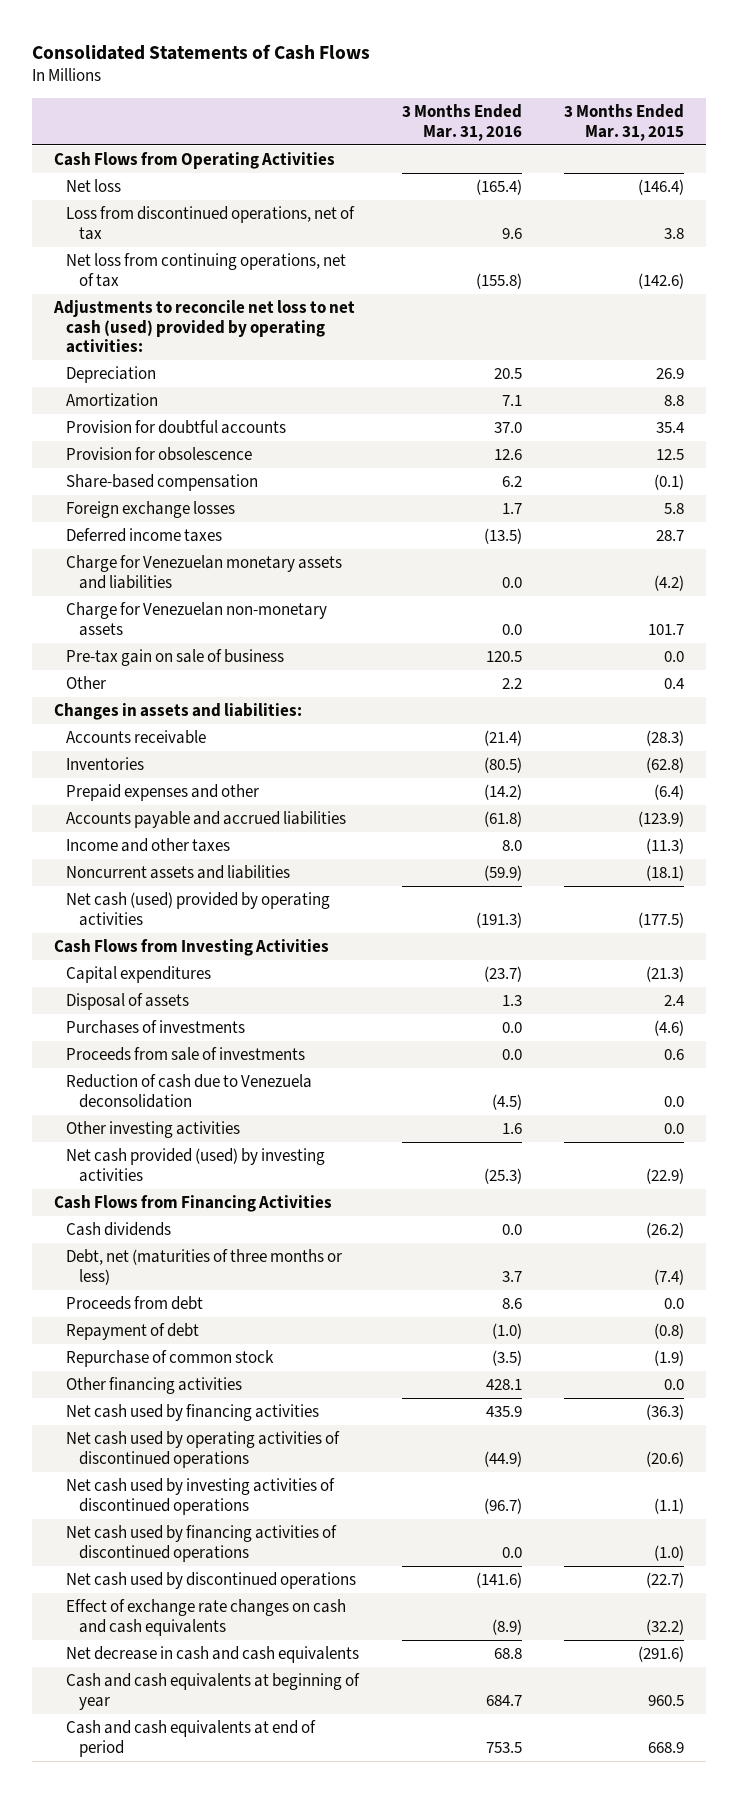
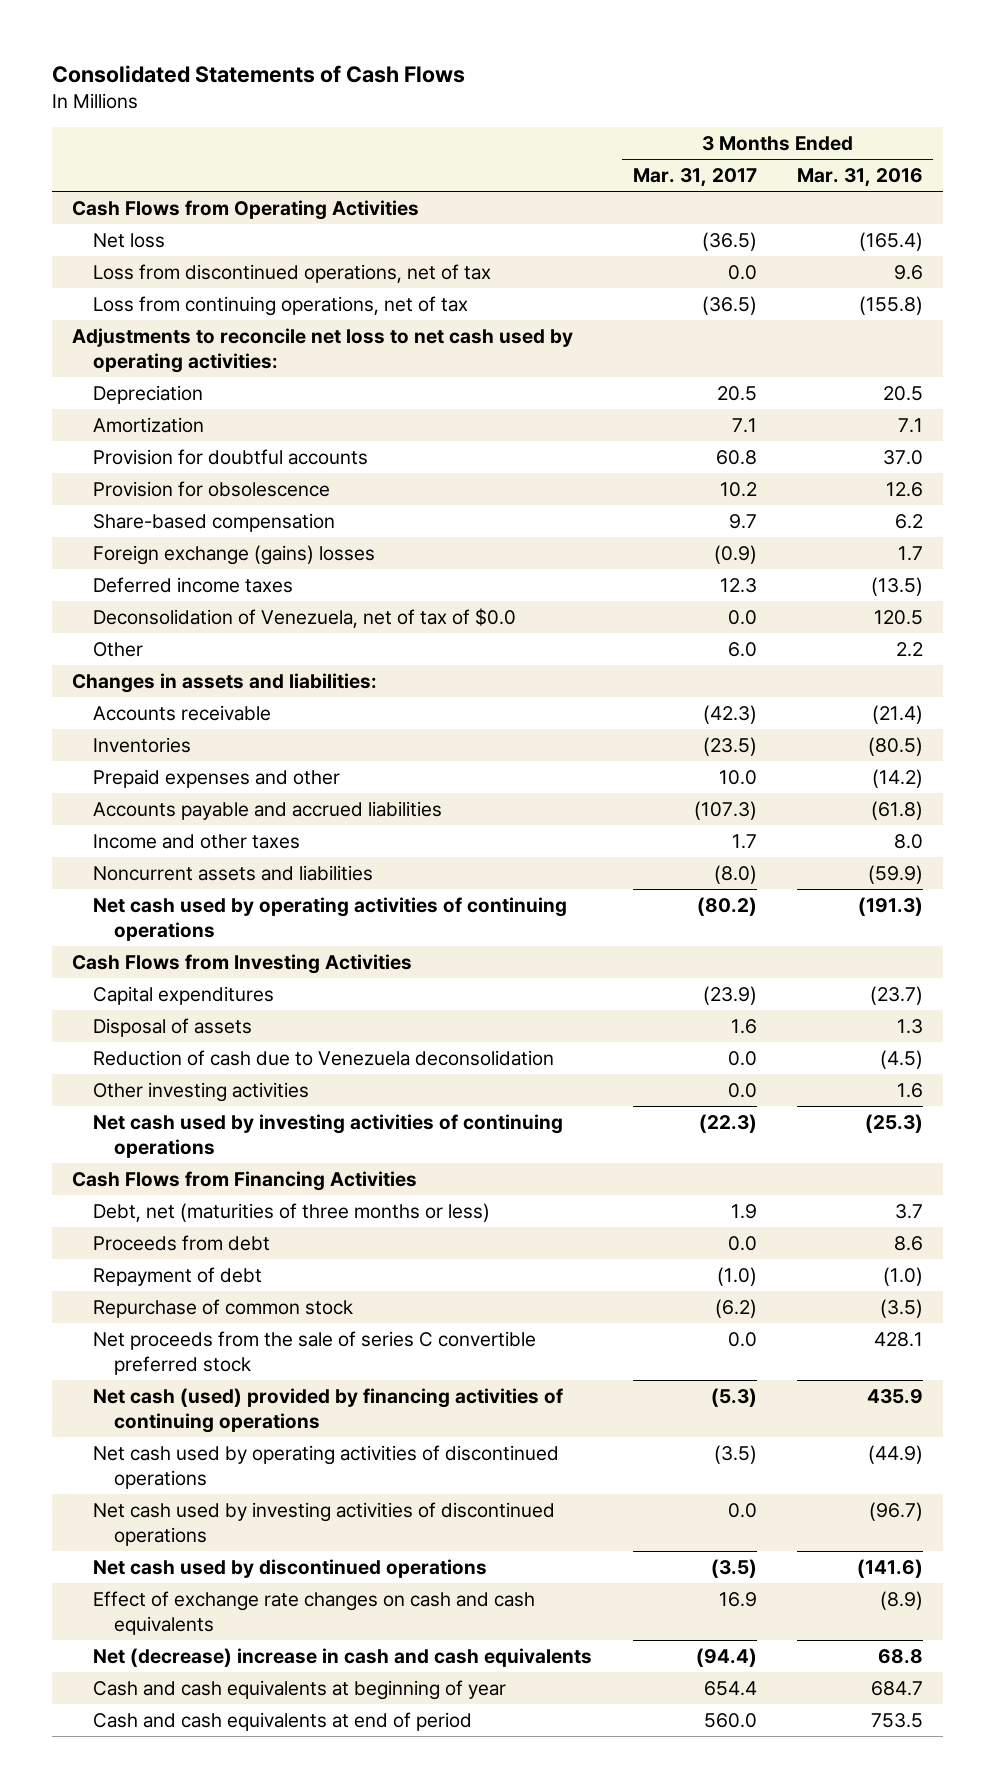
- | 3 Months Ended Mar. 31, 2016 | 3 Months Ended Mar. 31, 2015
+ | 3 Months Ended Mar. 31, 2017 | 3 Months Ended Mar. 31, 2016
- Net loss from continuing operations, net of tax | (155.8) | (142.6)
- Adjustments to reconcile net loss to net cash (used) provided by operating activities:
+ Loss from continuing operations, net of tax | (36.5) | (155.8)
+ Adjustments to reconcile net loss to net cash used by operating activities:
- Foreign exchange losses | 1.7 | 5.8
+ Foreign exchange (gains) losses | (0.9) | 1.7
- Charge for Venezuelan monetary assets and liabilities | 0.0 | (4.2)
- Charge for Venezuelan non-monetary assets | 0.0 | 101.7
- Pre-tax gain on sale of business | 120.5 | 0.0
+ Deconsolidation of Venezuela, net of tax of $0.0 | 0.0 | 120.5
- Net cash (used) provided by operating activities | (191.3) | (177.5)
+ Net cash used by operating activities of continuing operations | (80.2) | (191.3)
- Purchases of investments | 0.0 | (4.6)
- Proceeds from sale of investments | 0.0 | 0.6
- Net cash provided (used) by investing activities | (25.3) | (22.9)
+ Net cash used by investing activities of continuing operations | (22.3) | (25.3)
- Cash dividends | 0.0 | (26.2)
- Other financing activities | 428.1 | 0.0
- Net cash used by financing activities | 435.9 | (36.3)
+ Net proceeds from the sale of series C convertible preferred stock | 0.0 | 428.1
+ Net cash (used) provided by financing activities of continuing operations | (5.3) | 435.9
- Net cash used by financing activities of discontinued operations | 0.0 | (1.0)
- Net decrease in cash and cash equivalents | 68.8 | (291.6)
+ Net (decrease) increase in cash and cash equivalents | (94.4) | 68.8

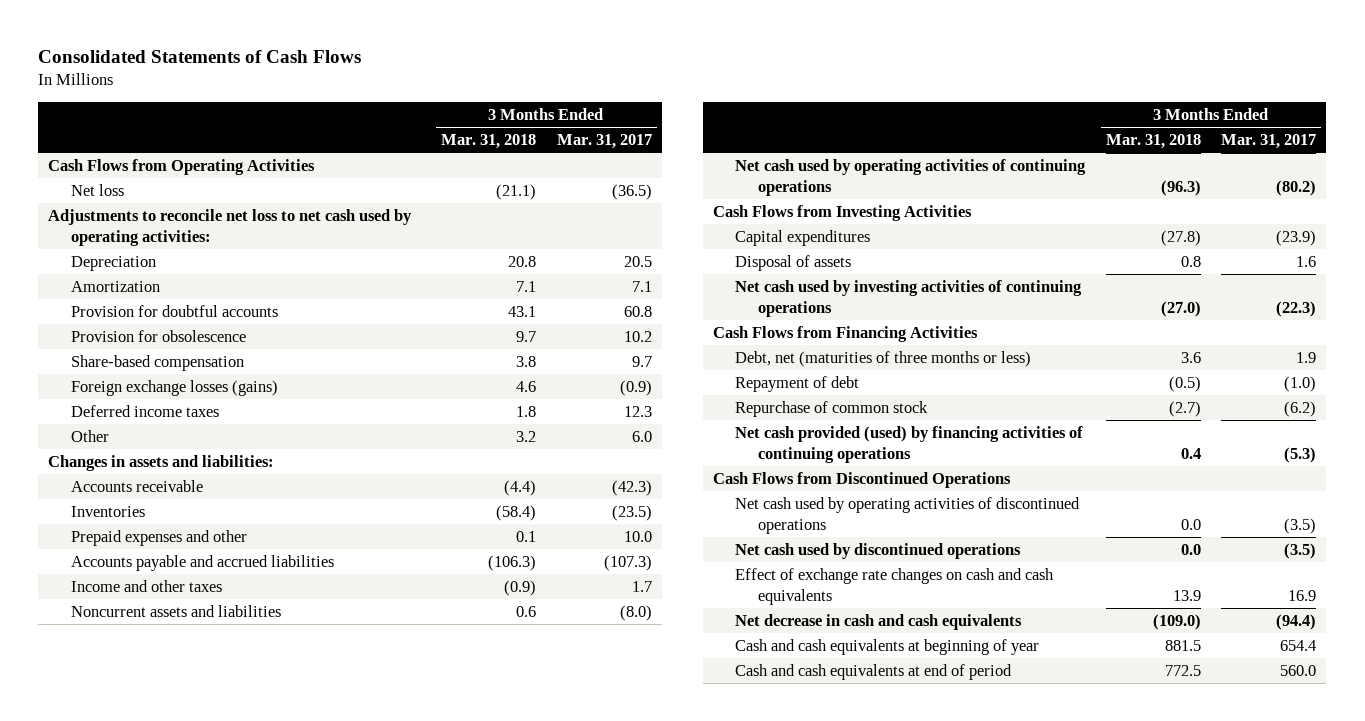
- | 3 Months Ended Mar. 31, 2017 | 3 Months Ended Mar. 31, 2016
+ | 3 Months Ended Mar. 31, 2018 | 3 Months Ended Mar. 31, 2017
- Loss from discontinued operations, net of tax | 0.0 | 9.6
- Loss from continuing operations, net of tax | (36.5) | (155.8)
- Foreign exchange (gains) losses | (0.9) | 1.7
+ Foreign exchange losses (gains) | 4.6 | (0.9)
- Deconsolidation of Venezuela, net of tax of $0.0 | 0.0 | 120.5
- Reduction of cash due to Venezuela deconsolidation | 0.0 | (4.5)
- Other investing activities | 0.0 | 1.6
- Proceeds from debt | 0.0 | 8.6
- Net proceeds from the sale of series C convertible preferred stock | 0.0 | 428.1
- Net cash (used) provided by financing activities of continuing operations | (5.3) | 435.9
+ Net cash provided (used) by financing activities of continuing operations | 0.4 | (5.3)
+ Cash Flows from Discontinued Operations
- Net cash used by investing activities of discontinued operations | 0.0 | (96.7)
- Net (decrease) increase in cash and cash equivalents | (94.4) | 68.8
+ Net decrease in cash and cash equivalents | (109.0) | (94.4)

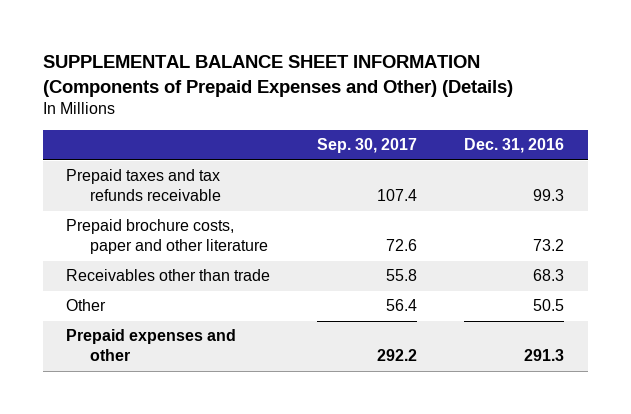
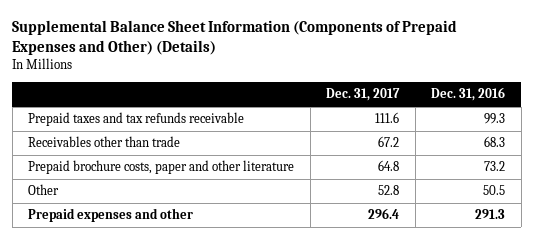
- SUPPLEMENTAL BALANCE SHEET INFORMATION (Components of Prepaid Expenses and Other) (Details)
+ Supplemental Balance Sheet Information (Components of Prepaid Expenses and Other) (Details)
- | Sep. 30, 2017 | Dec. 31, 2016
+ | Dec. 31, 2017 | Dec. 31, 2016
moved down: Prepaid brochure costs, paper and other literature | 64.8 | 73.2

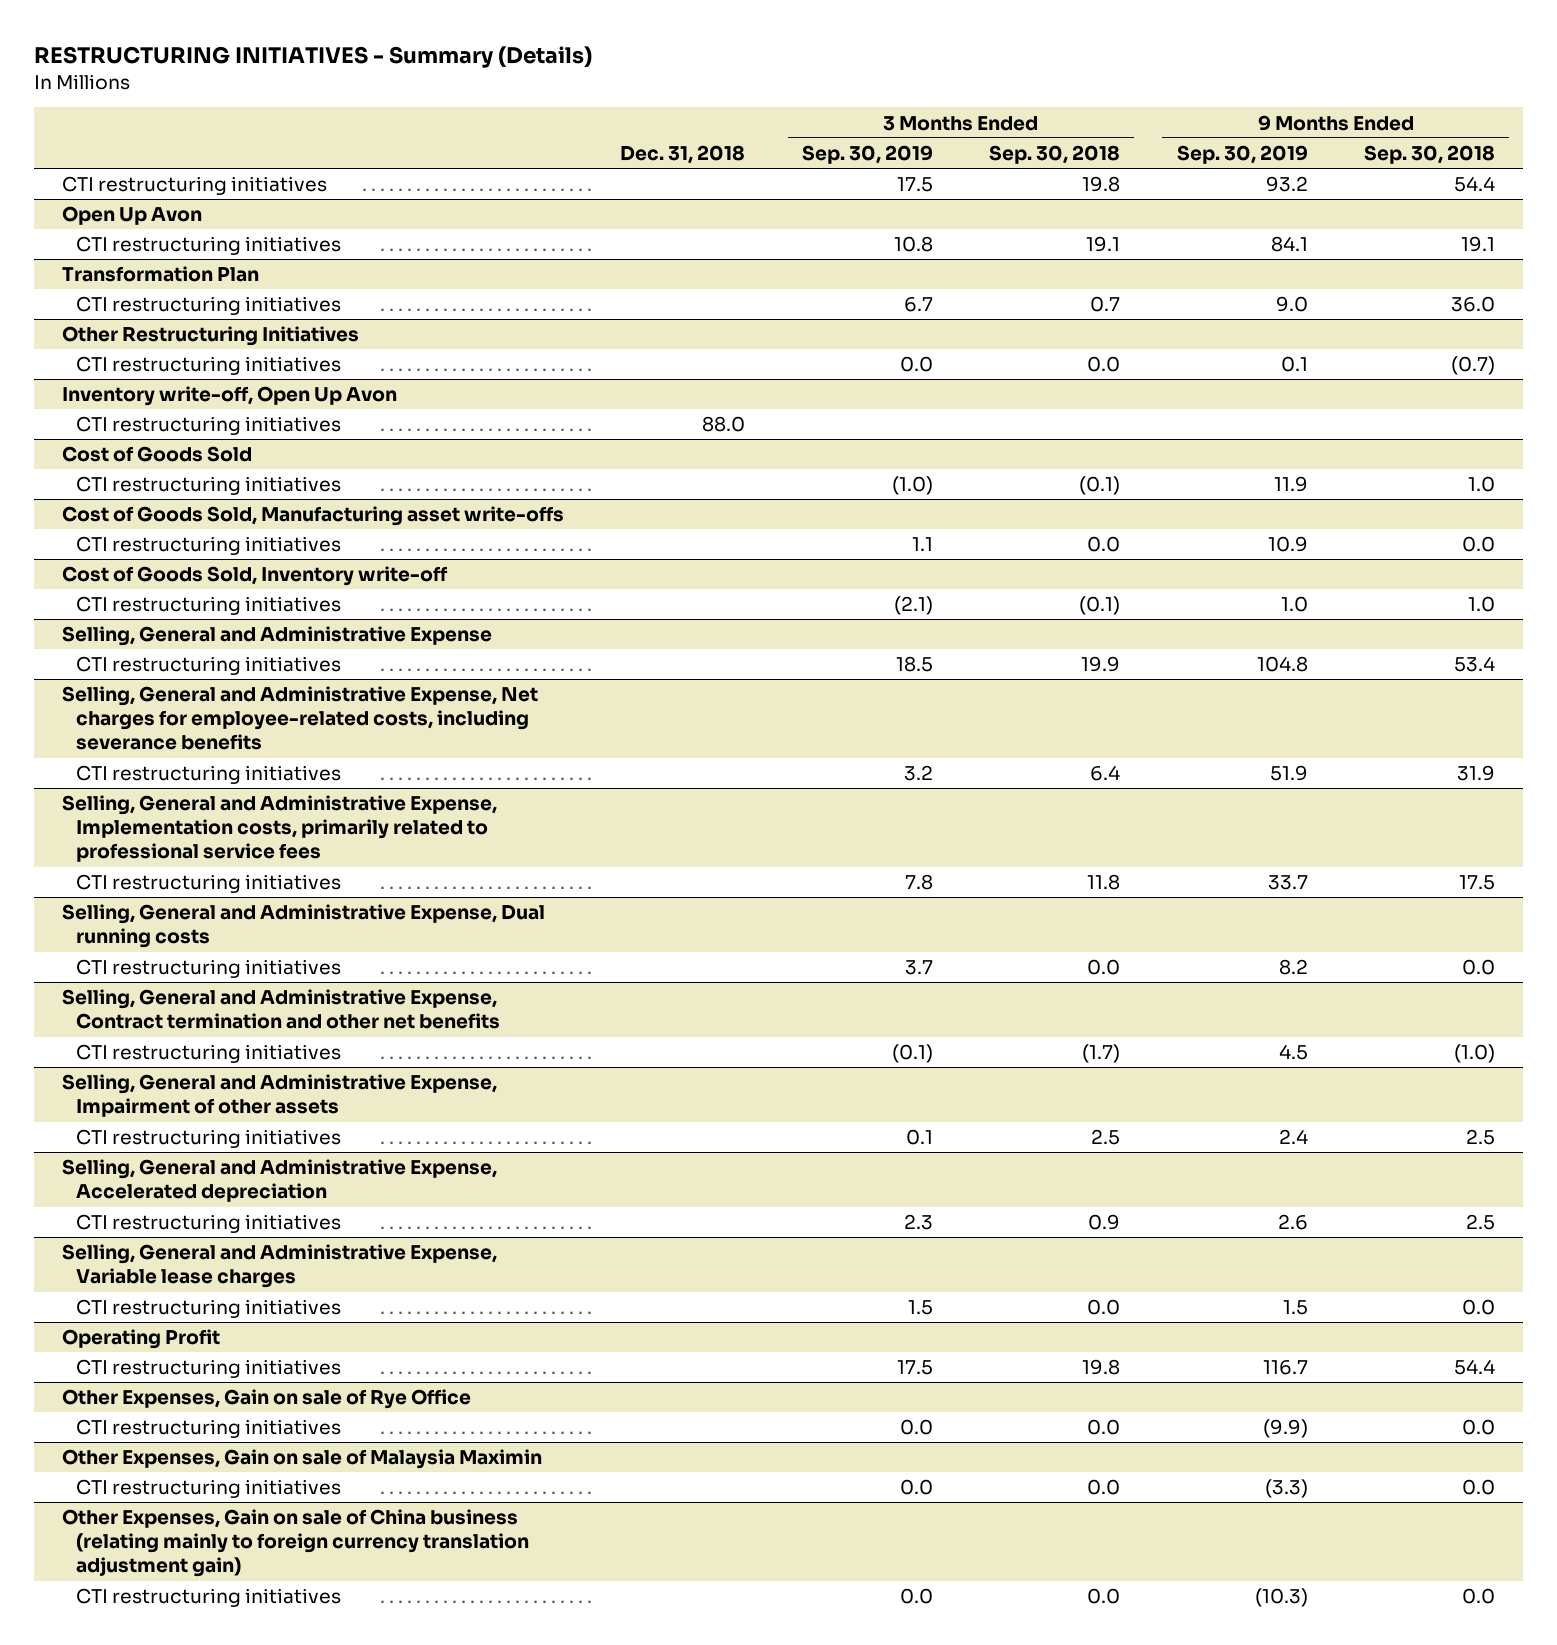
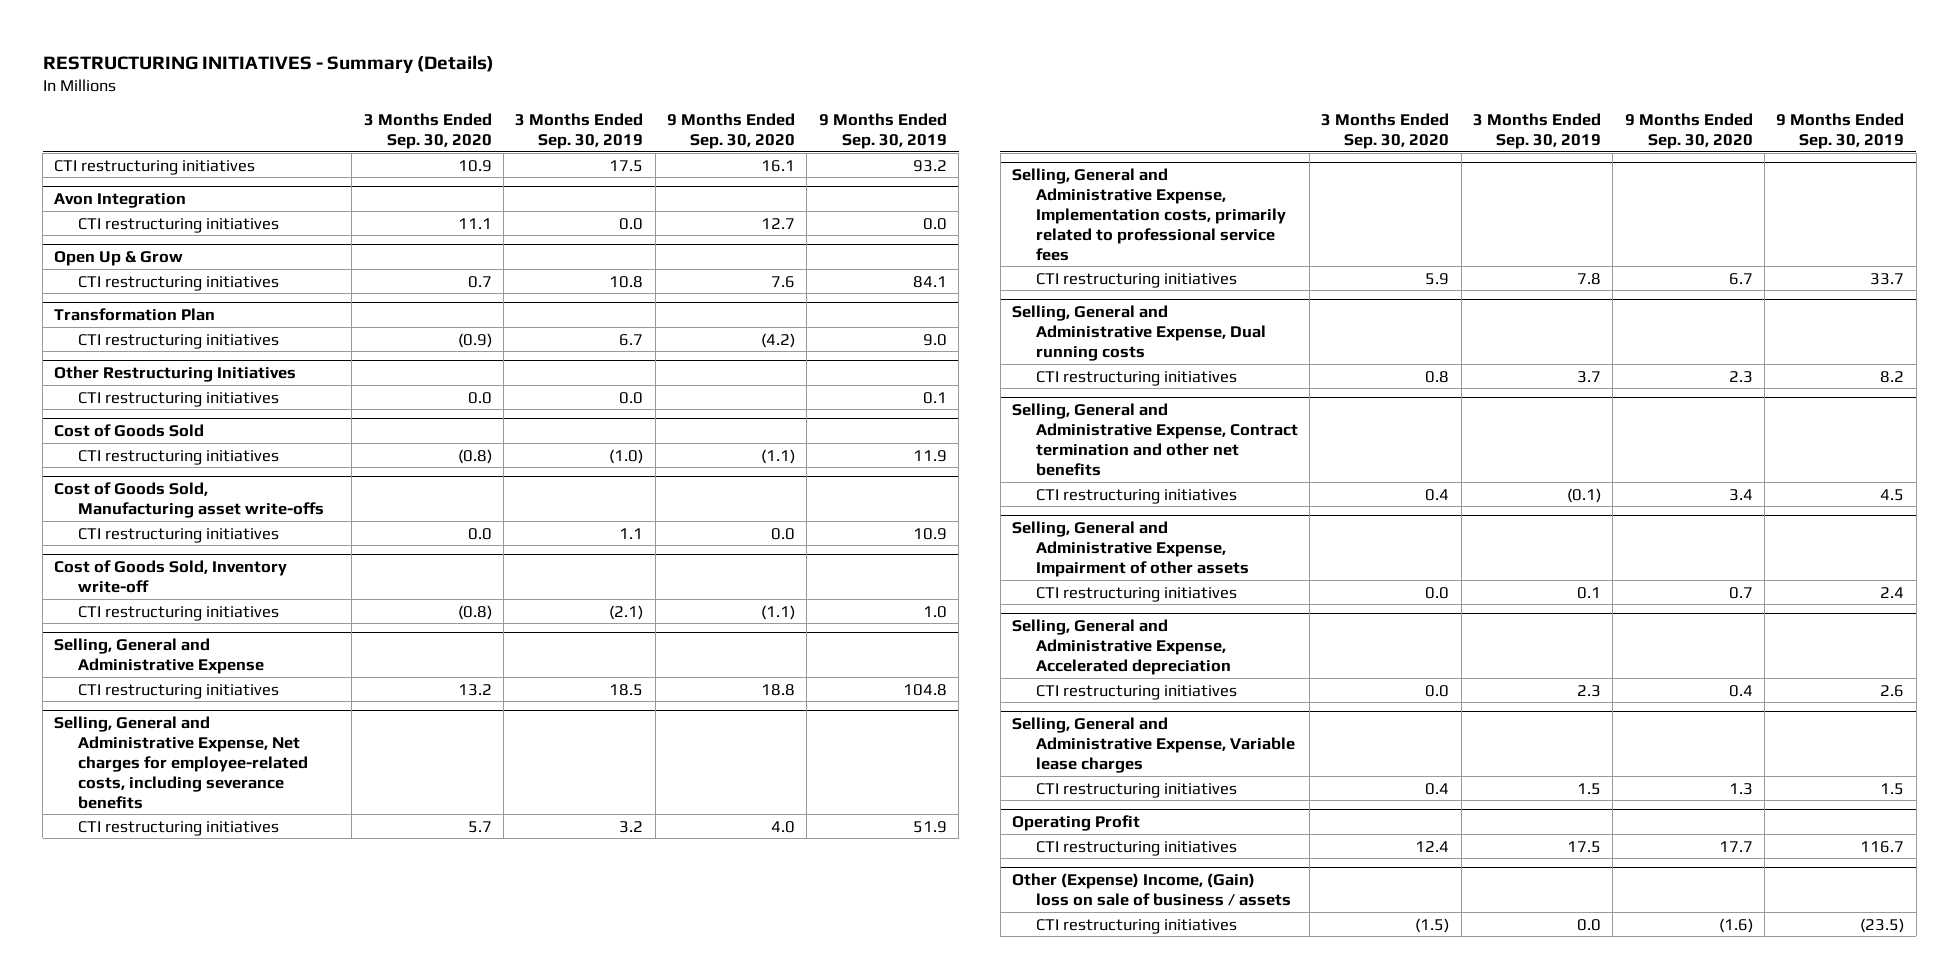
- | Dec. 31, 2018 | 3 Months Ended Sep. 30, 2019 | 3 Months Ended Sep. 30, 2018 | 9 Months Ended Sep. 30, 2019 | 9 Months Ended Sep. 30, 2018
+ | 3 Months Ended Sep. 30, 2020 | 3 Months Ended Sep. 30, 2019 | 9 Months Ended Sep. 30, 2020 | 9 Months Ended Sep. 30, 2019
- Open Up Avon
+ Avon Integration
+ CTI restructuring initiatives | 11.1 | 0.0 | 12.7 | 0.0
+ Open Up & Grow
- Inventory write-off, Open Up Avon
- CTI restructuring initiatives | 88.0 | | | |
- Other Expenses, Gain on sale of Rye Office
- CTI restructuring initiatives | | 0.0 | 0.0 | (9.9) | 0.0
- Other Expenses, Gain on sale of Malaysia Maximin
- CTI restructuring initiatives | | 0.0 | 0.0 | (3.3) | 0.0
- Other Expenses, Gain on sale of China business (relating mainly to foreign currency translation adjustment gain)
- CTI restructuring initiatives | | 0.0 | 0.0 | (10.3) | 0.0
+ Other (Expense) Income, (Gain) loss on sale of business / assets
+ CTI restructuring initiatives | (1.5) | 0.0 | (1.6) | (23.5)

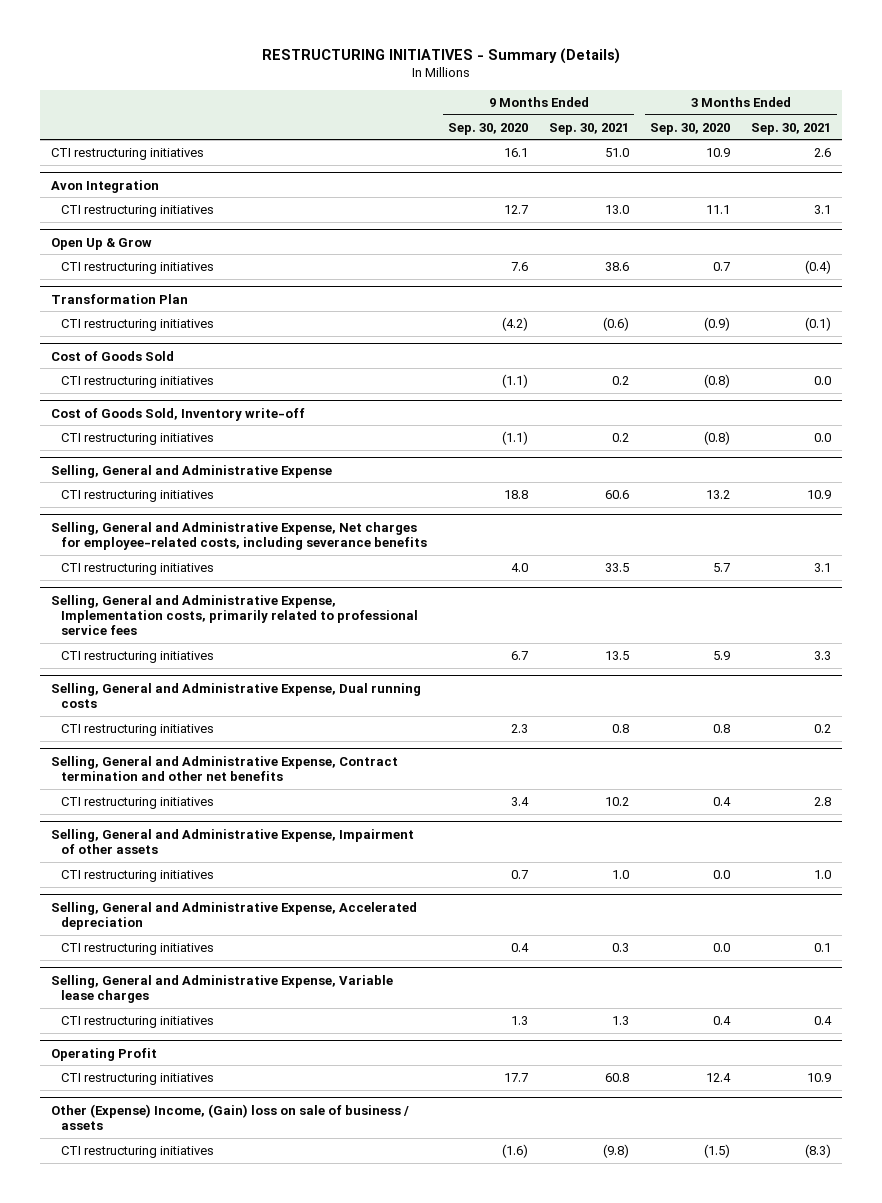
- | 3 Months Ended Sep. 30, 2020 | 3 Months Ended Sep. 30, 2019 | 9 Months Ended Sep. 30, 2020 | 9 Months Ended Sep. 30, 2019
+ | 9 Months Ended Sep. 30, 2020 | 9 Months Ended Sep. 30, 2021 | 3 Months Ended Sep. 30, 2020 | 3 Months Ended Sep. 30, 2021
- Other Restructuring Initiatives
- CTI restructuring initiatives | 0.0 | 0.0 | | 0.1
- Cost of Goods Sold, Manufacturing asset write-offs
- CTI restructuring initiatives | 0.0 | 1.1 | 0.0 | 10.9

